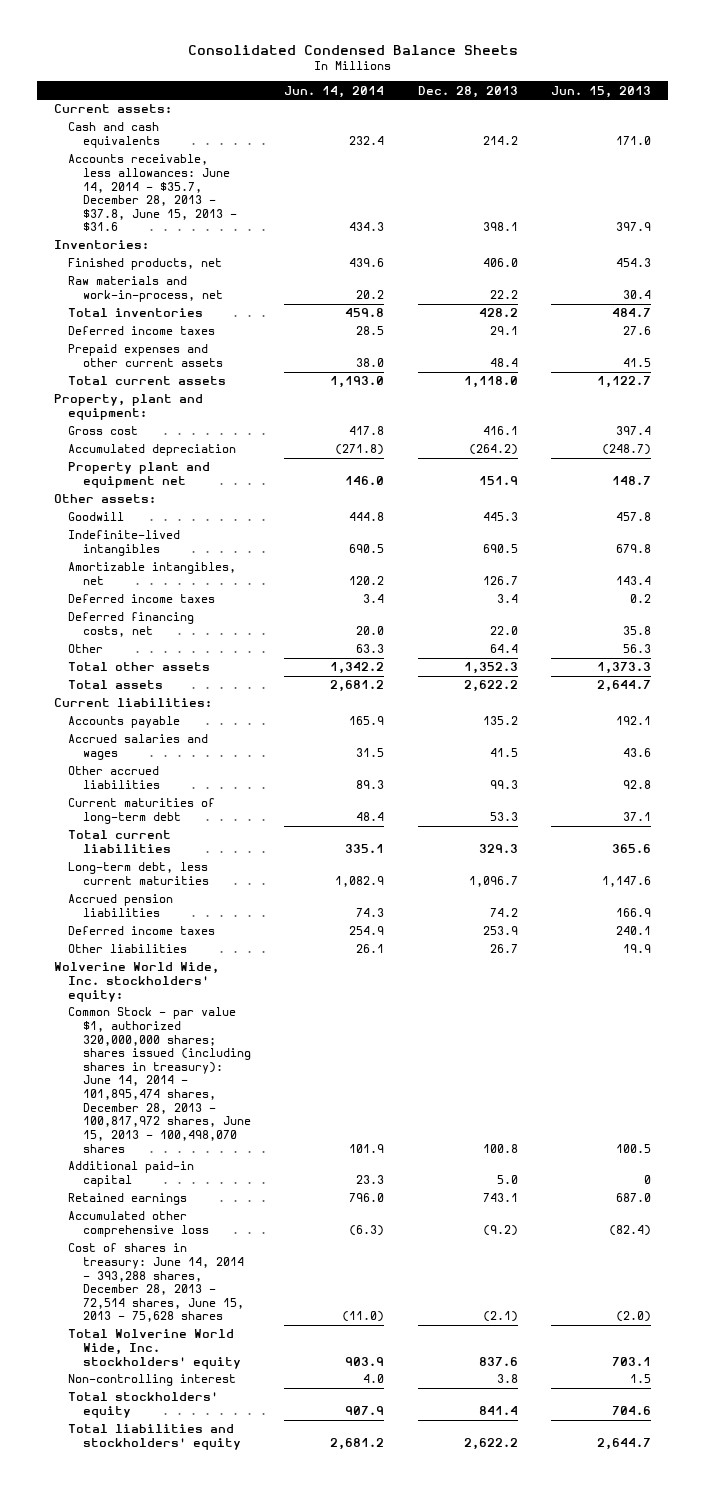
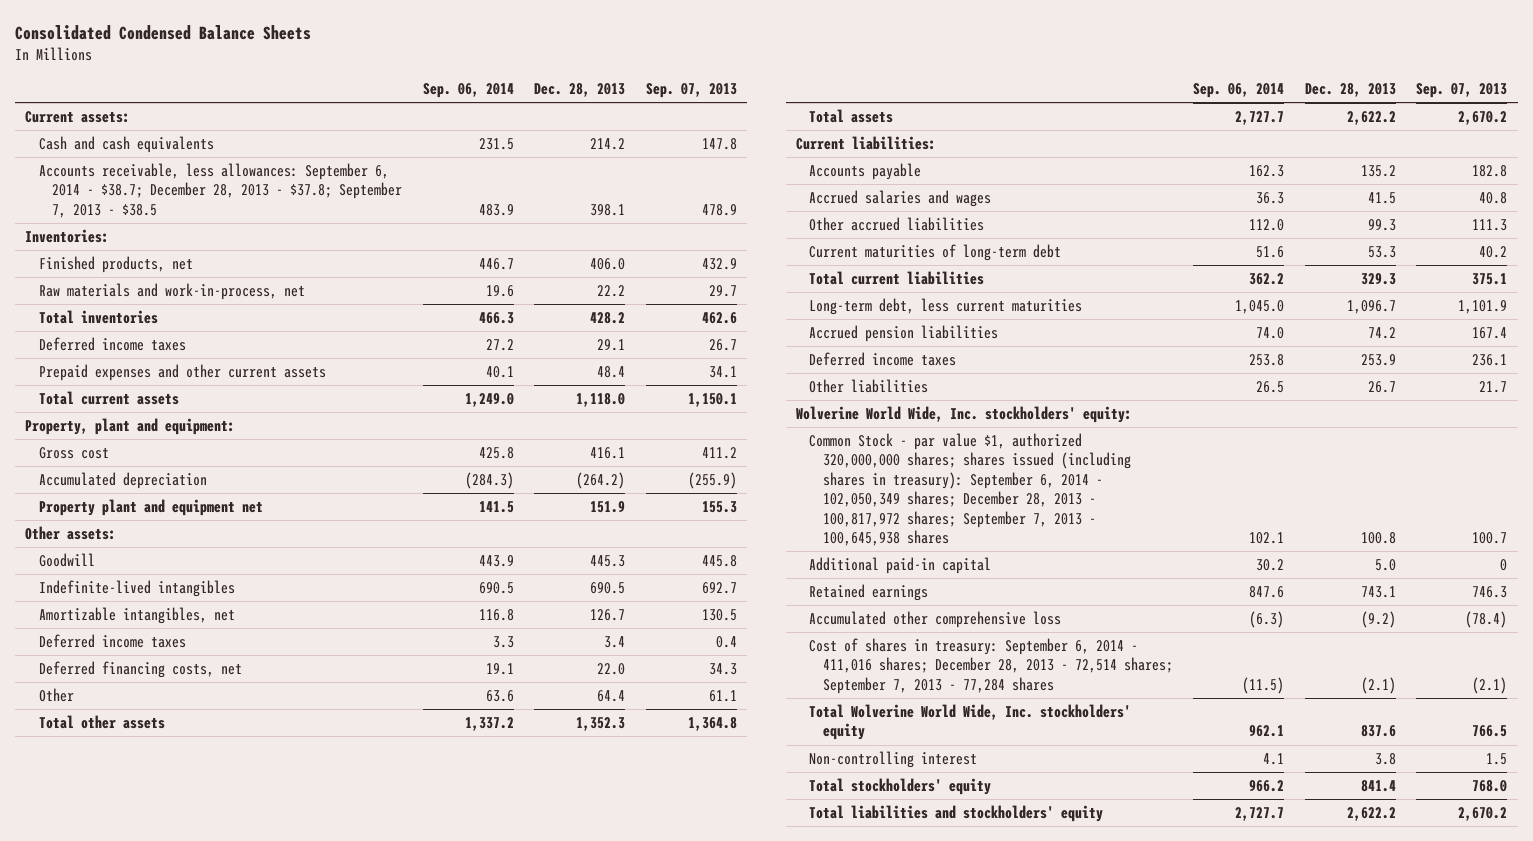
- | Jun. 14, 2014 | Dec. 28, 2013 | Jun. 15, 2013
+ | Sep. 06, 2014 | Dec. 28, 2013 | Sep. 07, 2013
- Accounts receivable, less allowances: June 14, 2014 - $35.7, December 28, 2013 - $37.8, June 15, 2013 - $31.6 | 434.3 | 398.1 | 397.9
+ Accounts receivable, less allowances: September 6, 2014 - $38.7; December 28, 2013 - $37.8; September 7, 2013 - $38.5 | 483.9 | 398.1 | 478.9
- Common Stock - par value $1, authorized 320,000,000 shares; shares issued (including shares in treasury): June 14, 2014 - 101,895,474 shares, December 28, 2013 - 100,817,972 shares, June 15, 2013 - 100,498,070 shares | 101.9 | 100.8 | 100.5
+ Common Stock - par value $1, authorized 320,000,000 shares; shares issued (including shares in treasury): September 6, 2014 - 102,050,349 shares; December 28, 2013 - 100,817,972 shares; September 7, 2013 - 100,645,938 shares | 102.1 | 100.8 | 100.7
- Cost of shares in treasury: June 14, 2014 - 393,288 shares, December 28, 2013 - 72,514 shares, June 15, 2013 - 75,628 shares | (11.0) | (2.1) | (2.0)
+ Cost of shares in treasury: September 6, 2014 - 411,016 shares; December 28, 2013 - 72,514 shares; September 7, 2013 - 77,284 shares | (11.5) | (2.1) | (2.1)

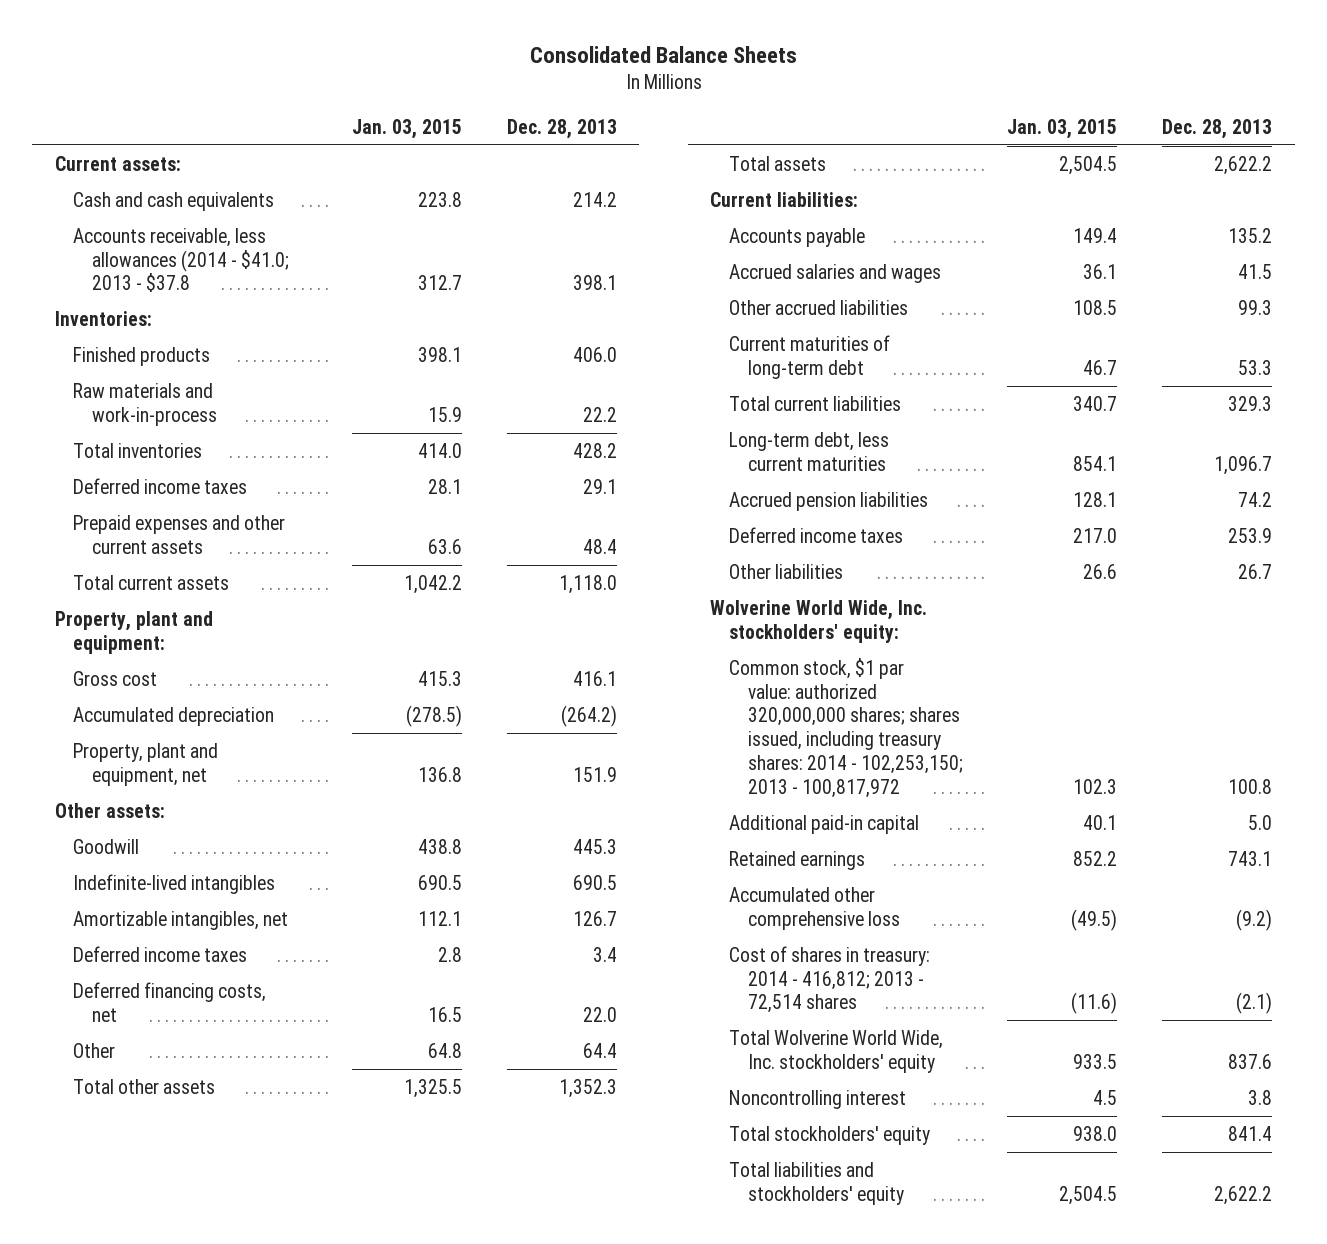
- Consolidated Condensed Balance Sheets
+ Consolidated Balance Sheets
- | Sep. 06, 2014 | Dec. 28, 2013 | Sep. 07, 2013
+ | Jan. 03, 2015 | Dec. 28, 2013
- Accounts receivable, less allowances: September 6, 2014 - $38.7; December 28, 2013 - $37.8; September 7, 2013 - $38.5 | 483.9 | 398.1 | 478.9
+ Accounts receivable, less allowances (2014 - $41.0; 2013 - $37.8 | 312.7 | 398.1
- Finished products, net | 446.7 | 406.0 | 432.9
- Raw materials and work-in-process, net | 19.6 | 22.2 | 29.7
+ Finished products | 398.1 | 406.0
+ Raw materials and work-in-process | 15.9 | 22.2
- Property plant and equipment net | 141.5 | 151.9 | 155.3
+ Property, plant and equipment, net | 136.8 | 151.9
- Common Stock - par value $1, authorized 320,000,000 shares; shares issued (including shares in treasury): September 6, 2014 - 102,050,349 shares; December 28, 2013 - 100,817,972 shares; September 7, 2013 - 100,645,938 shares | 102.1 | 100.8 | 100.7
+ Common stock, $1 par value: authorized 320,000,000 shares; shares issued, including treasury shares: 2014 - 102,253,150; 2013 - 100,817,972 | 102.3 | 100.8
- Cost of shares in treasury: September 6, 2014 - 411,016 shares; December 28, 2013 - 72,514 shares; September 7, 2013 - 77,284 shares | (11.5) | (2.1) | (2.1)
+ Cost of shares in treasury: 2014 - 416,812; 2013 - 72,514 shares | (11.6) | (2.1)
- Non-controlling interest | 4.1 | 3.8 | 1.5
+ Noncontrolling interest | 4.5 | 3.8

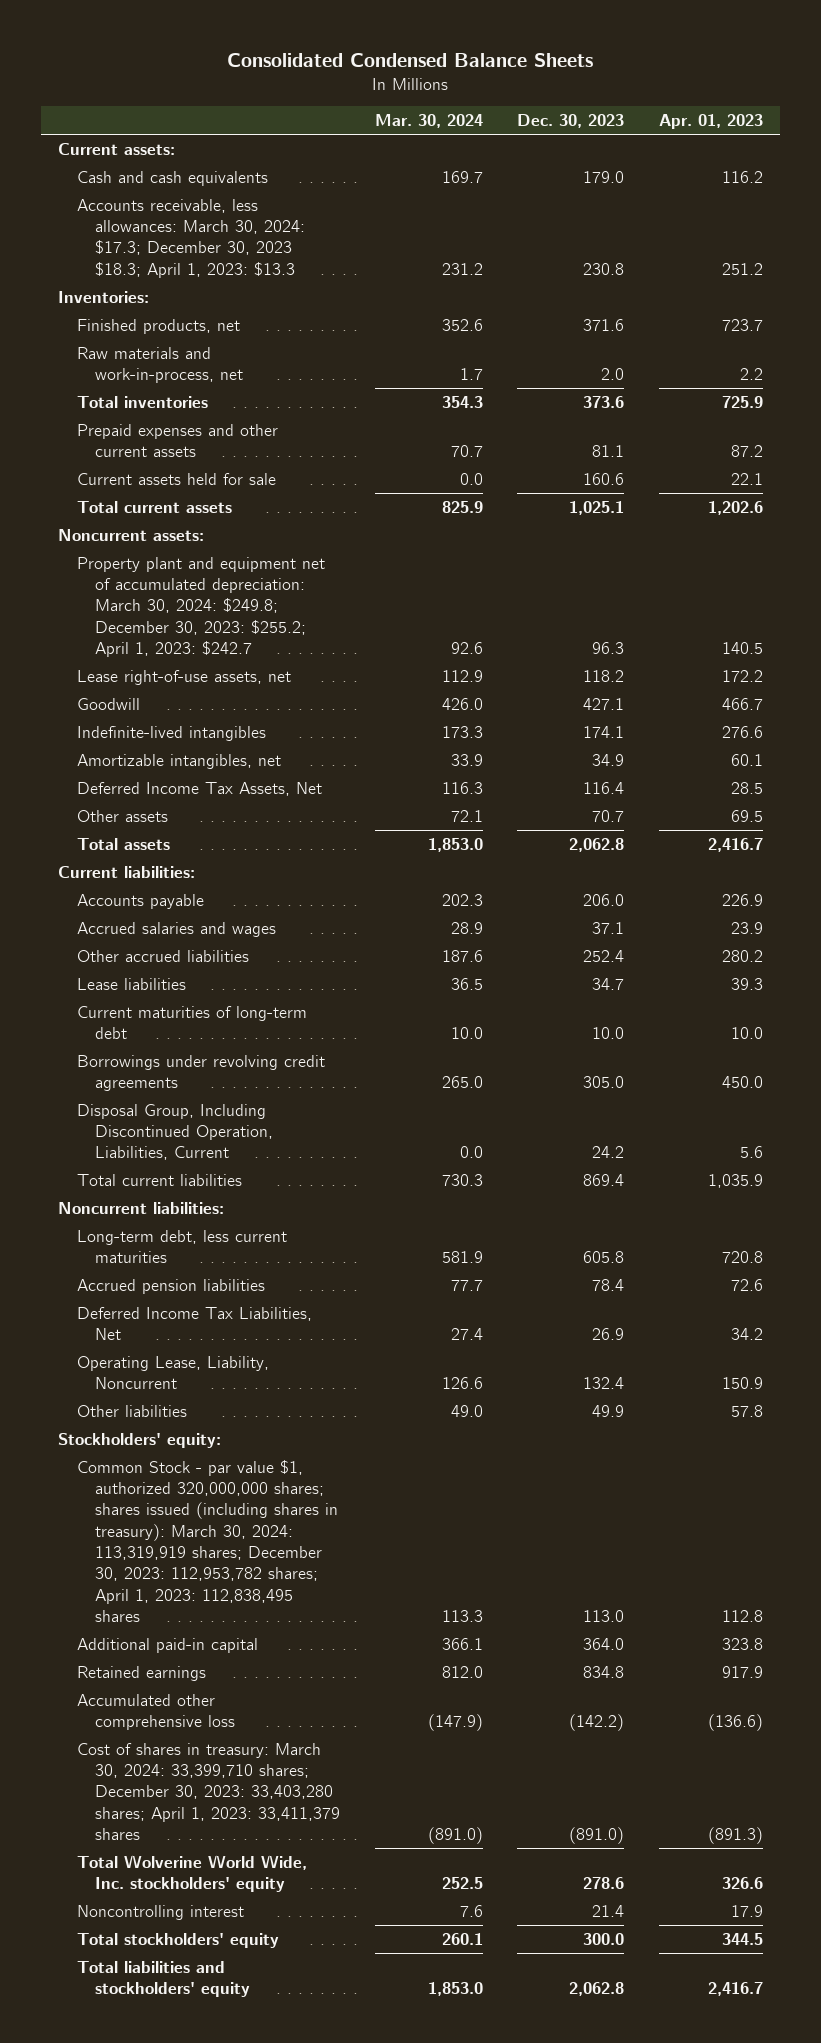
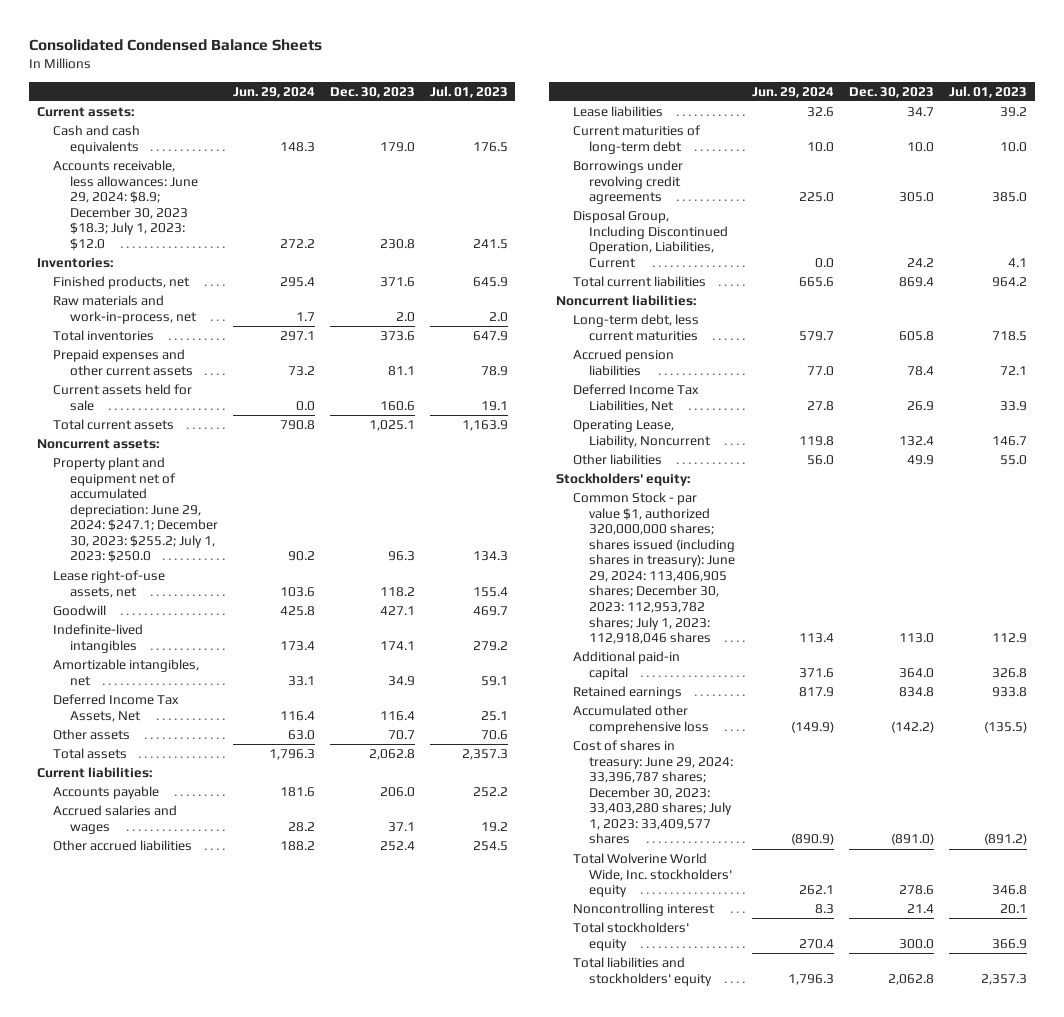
- | Mar. 30, 2024 | Dec. 30, 2023 | Apr. 01, 2023
+ | Jun. 29, 2024 | Dec. 30, 2023 | Jul. 01, 2023
- Accounts receivable, less allowances: March 30, 2024: $17.3; December 30, 2023 $18.3; April 1, 2023: $13.3 | 231.2 | 230.8 | 251.2
+ Accounts receivable, less allowances: June 29, 2024: $8.9; December 30, 2023 $18.3; July 1, 2023: $12.0 | 272.2 | 230.8 | 241.5
- Property plant and equipment net of accumulated depreciation: March 30, 2024: $249.8; December 30, 2023: $255.2; April 1, 2023: $242.7 | 92.6 | 96.3 | 140.5
+ Property plant and equipment net of accumulated depreciation: June 29, 2024: $247.1; December 30, 2023: $255.2; July 1, 2023: $250.0 | 90.2 | 96.3 | 134.3
- Common Stock - par value $1, authorized 320,000,000 shares; shares issued (including shares in treasury): March 30, 2024: 113,319,919 shares; December 30, 2023: 112,953,782 shares; April 1, 2023: 112,838,495 shares | 113.3 | 113.0 | 112.8
+ Common Stock - par value $1, authorized 320,000,000 shares; shares issued (including shares in treasury): June 29, 2024: 113,406,905 shares; December 30, 2023: 112,953,782 shares; July 1, 2023: 112,918,046 shares | 113.4 | 113.0 | 112.9
- Cost of shares in treasury: March 30, 2024: 33,399,710 shares; December 30, 2023: 33,403,280 shares; April 1, 2023: 33,411,379 shares | (891.0) | (891.0) | (891.3)
+ Cost of shares in treasury: June 29, 2024: 33,396,787 shares; December 30, 2023: 33,403,280 shares; July 1, 2023: 33,409,577 shares | (890.9) | (891.0) | (891.2)

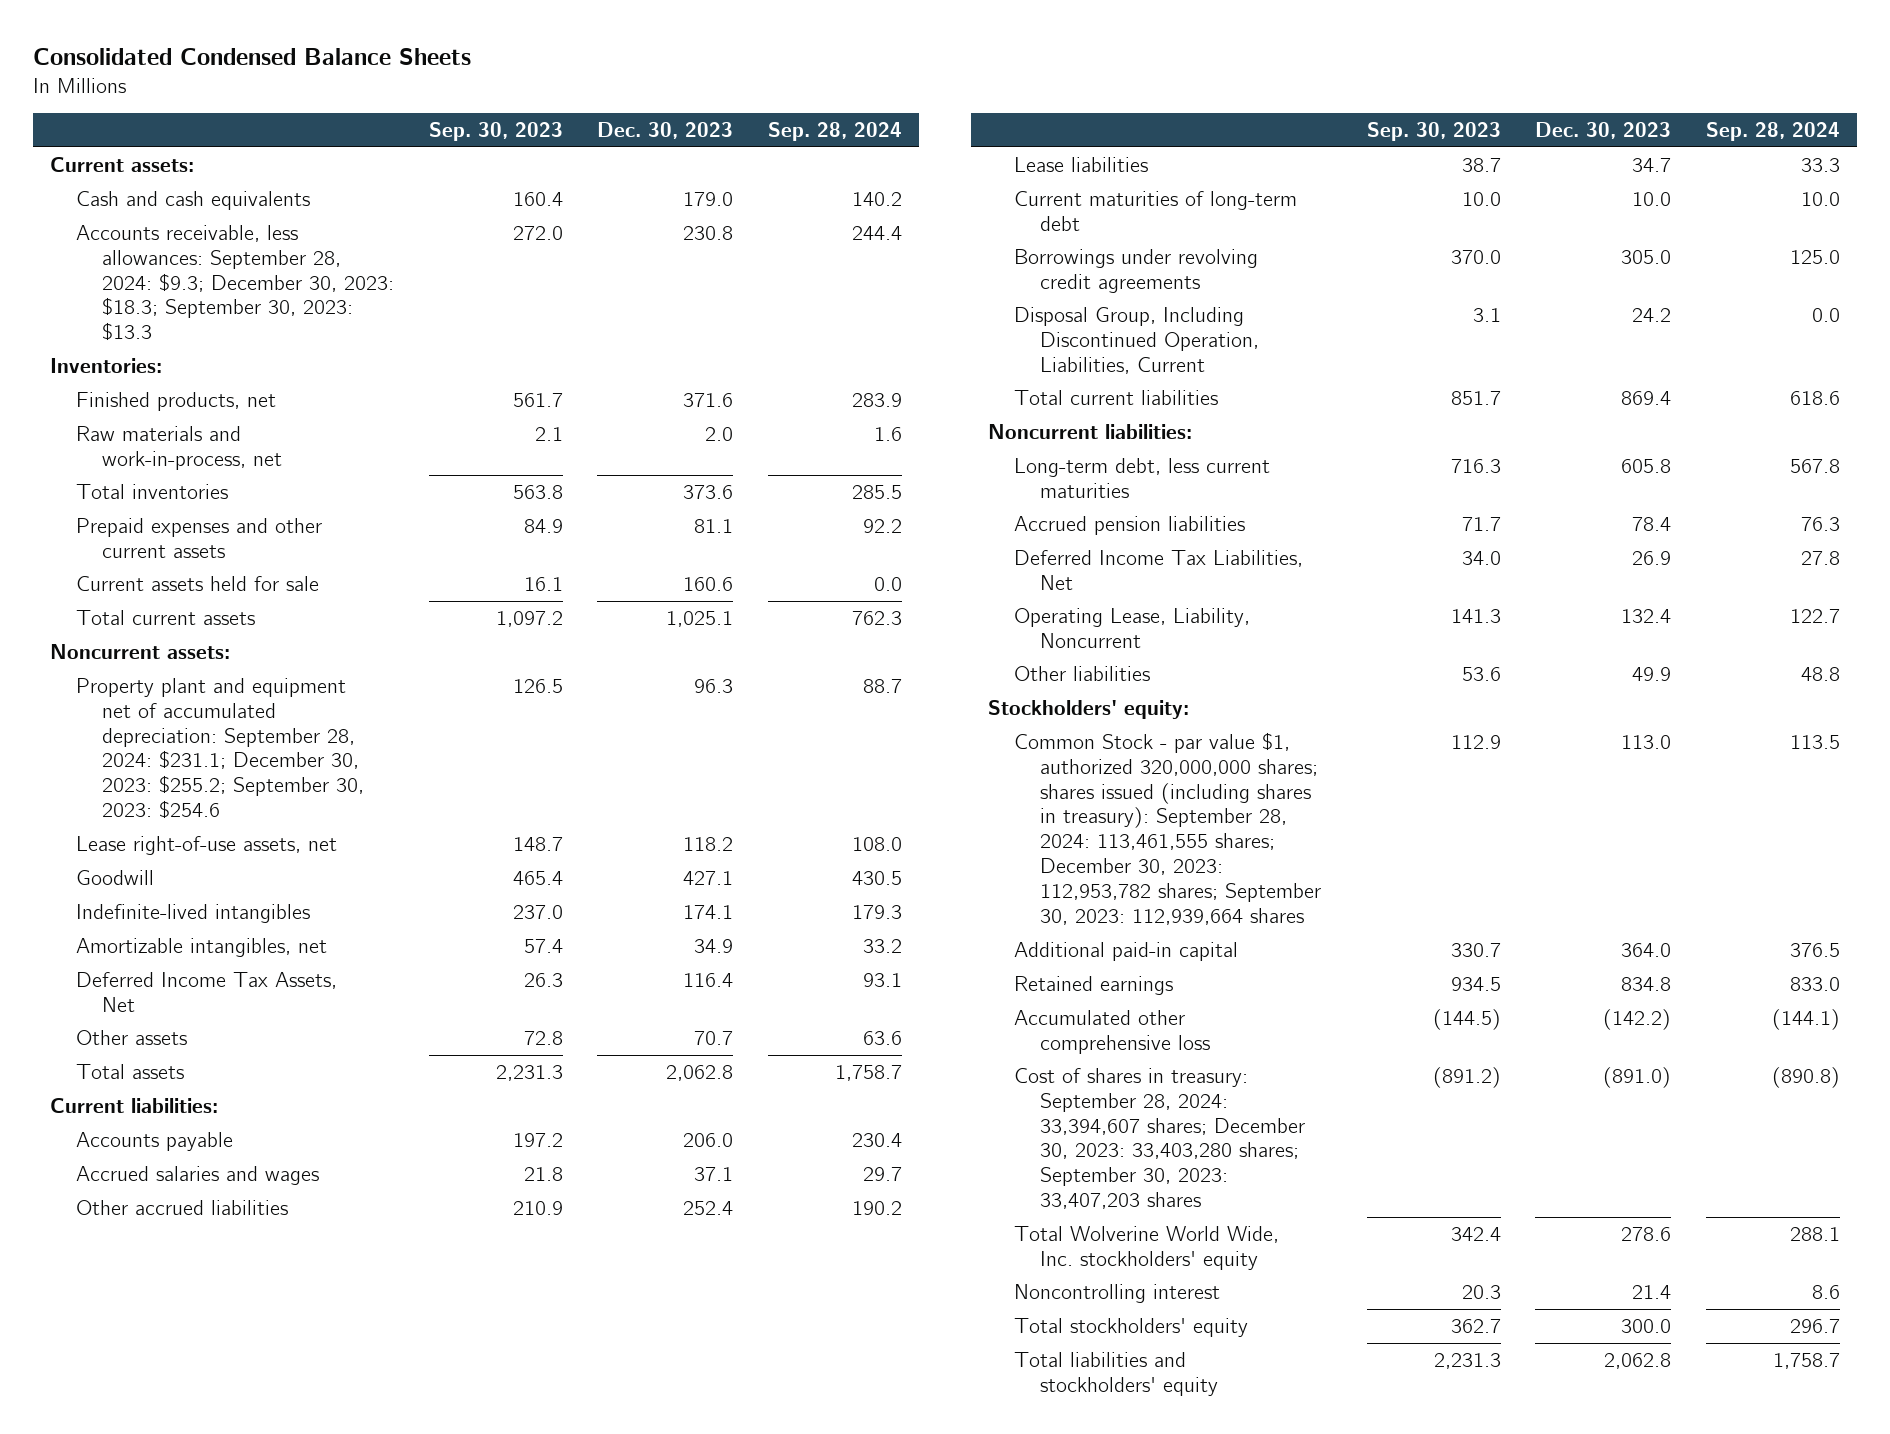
- | Jun. 29, 2024 | Dec. 30, 2023 | Jul. 01, 2023
+ | Sep. 30, 2023 | Dec. 30, 2023 | Sep. 28, 2024
- Accounts receivable, less allowances: June 29, 2024: $8.9; December 30, 2023 $18.3; July 1, 2023: $12.0 | 272.2 | 230.8 | 241.5
+ Accounts receivable, less allowances: September 28, 2024: $9.3; December 30, 2023: $18.3; September 30, 2023: $13.3 | 272.0 | 230.8 | 244.4
- Property plant and equipment net of accumulated depreciation: June 29, 2024: $247.1; December 30, 2023: $255.2; July 1, 2023: $250.0 | 90.2 | 96.3 | 134.3
+ Property plant and equipment net of accumulated depreciation: September 28, 2024: $231.1; December 30, 2023: $255.2; September 30, 2023: $254.6 | 126.5 | 96.3 | 88.7
- Common Stock - par value $1, authorized 320,000,000 shares; shares issued (including shares in treasury): June 29, 2024: 113,406,905 shares; December 30, 2023: 112,953,782 shares; July 1, 2023: 112,918,046 shares | 113.4 | 113.0 | 112.9
+ Common Stock - par value $1, authorized 320,000,000 shares; shares issued (including shares in treasury): September 28, 2024: 113,461,555 shares; December 30, 2023: 112,953,782 shares; September 30, 2023: 112,939,664 shares | 112.9 | 113.0 | 113.5
- Cost of shares in treasury: June 29, 2024: 33,396,787 shares; December 30, 2023: 33,403,280 shares; July 1, 2023: 33,409,577 shares | (890.9) | (891.0) | (891.2)
+ Cost of shares in treasury: September 28, 2024: 33,394,607 shares; December 30, 2023: 33,403,280 shares; September 30, 2023: 33,407,203 shares | (891.2) | (891.0) | (890.8)

